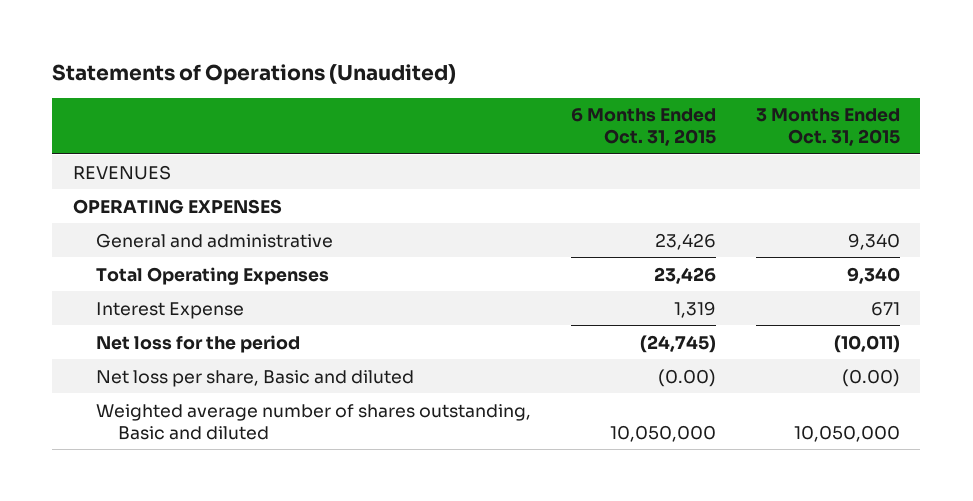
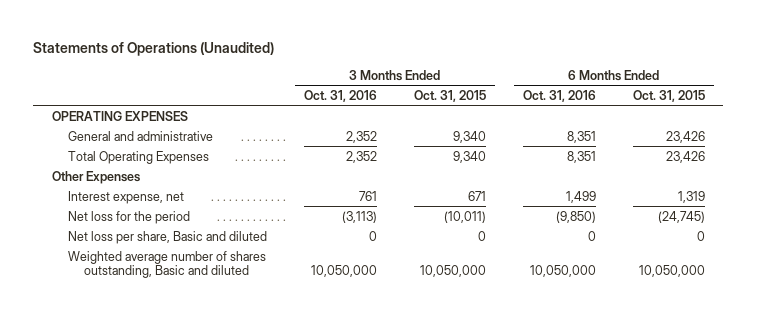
- | 6 Months Ended Oct. 31, 2015 | 3 Months Ended Oct. 31, 2015
+ | 3 Months Ended Oct. 31, 2016 | 3 Months Ended Oct. 31, 2015 | 6 Months Ended Oct. 31, 2016 | 6 Months Ended Oct. 31, 2015
- REVENUES
- Interest Expense | 1,319 | 671
+ Other Expenses
+ Interest expense, net | 761 | 671 | 1,499 | 1,319
- Net loss per share, Basic and diluted | (0.00) | (0.00)
+ Net loss per share, Basic and diluted | 0 | 0 | 0 | 0

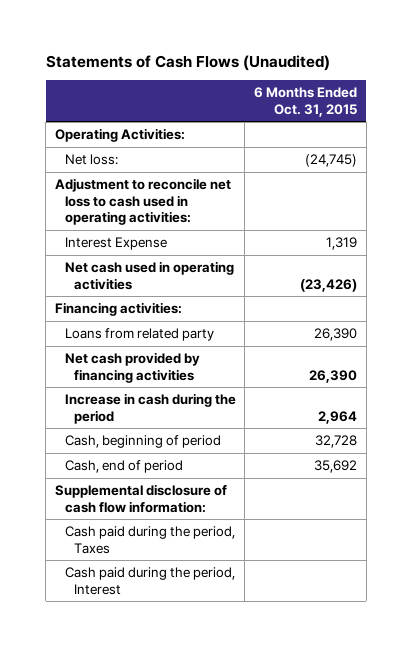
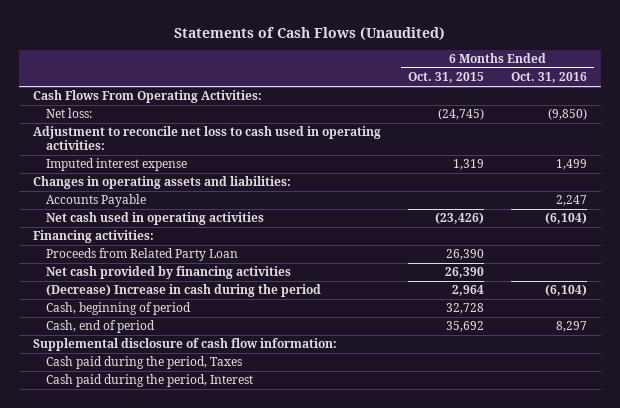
- | 6 Months Ended Oct. 31, 2015
+ | 6 Months Ended Oct. 31, 2015 | 6 Months Ended Oct. 31, 2016
- Operating Activities:
+ Cash Flows From Operating Activities:
- Interest Expense | 1,319
+ Imputed interest expense | 1,319 | 1,499
+ Changes in operating assets and liabilities:
+ Accounts Payable | | 2,247
- Loans from related party | 26,390
+ Proceeds from Related Party Loan | 26,390 |
- Increase in cash during the period | 2,964
+ (Decrease) Increase in cash during the period | 2,964 | (6,104)

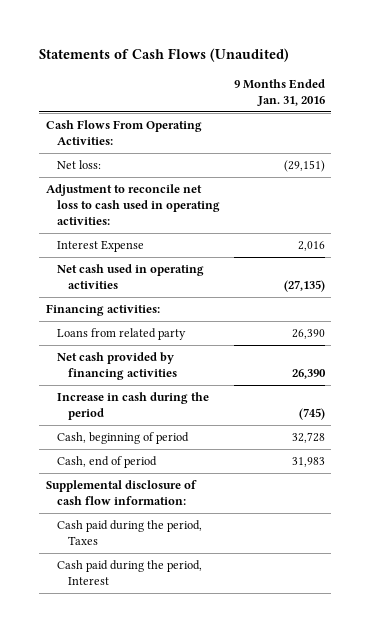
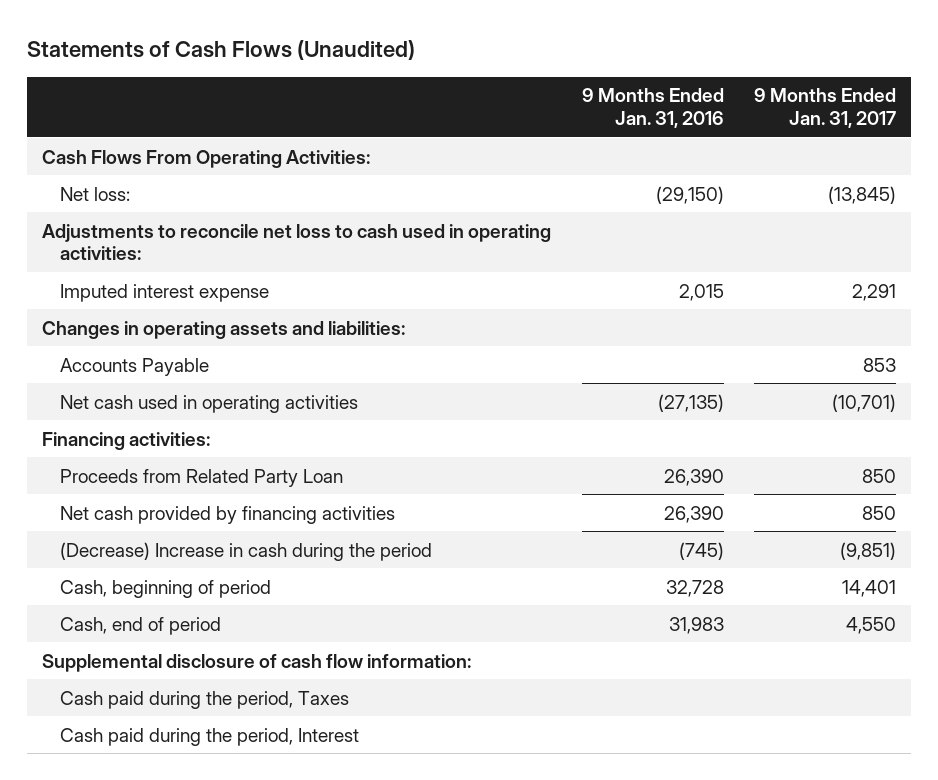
- | 9 Months Ended Jan. 31, 2016
+ | 9 Months Ended Jan. 31, 2016 | 9 Months Ended Jan. 31, 2017
- Net loss: | (29,151)
- Adjustment to reconcile net loss to cash used in operating activities:
- Interest Expense | 2,016
+ Net loss: | (29,150) | (13,845)
+ Adjustments to reconcile net loss to cash used in operating activities:
+ Imputed interest expense | 2,015 | 2,291
+ Changes in operating assets and liabilities:
+ Accounts Payable | | 853
- Loans from related party | 26,390
+ Proceeds from Related Party Loan | 26,390 | 850
- Increase in cash during the period | (745)
+ (Decrease) Increase in cash during the period | (745) | (9,851)

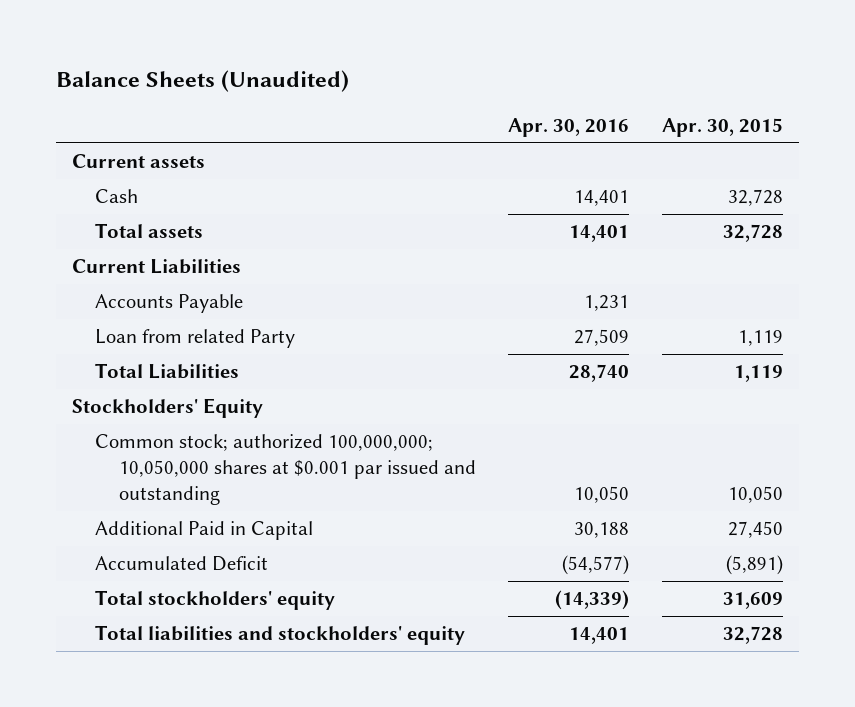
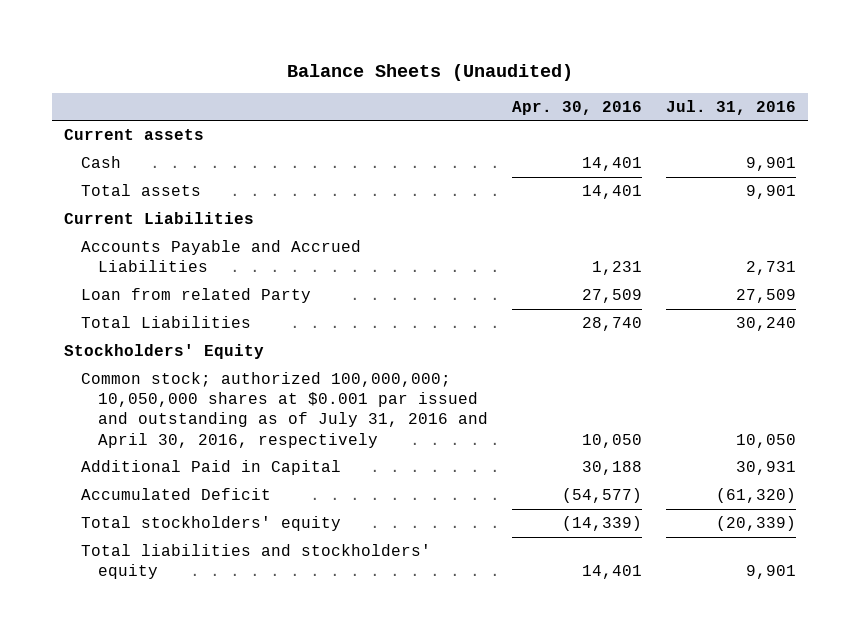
- | Apr. 30, 2016 | Apr. 30, 2015
+ | Apr. 30, 2016 | Jul. 31, 2016
- Accounts Payable | 1,231 |
+ Accounts Payable and Accrued Liabilities | 1,231 | 2,731
- Common stock; authorized 100,000,000; 10,050,000 shares at $0.001 par issued and outstanding | 10,050 | 10,050
+ Common stock; authorized 100,000,000; 10,050,000 shares at $0.001 par issued and outstanding as of July 31, 2016 and April 30, 2016, respectively | 10,050 | 10,050

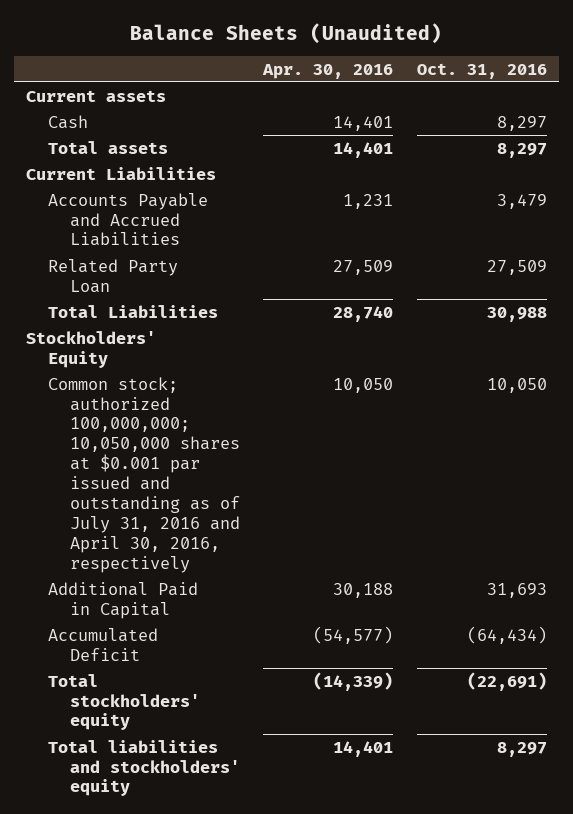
- | Apr. 30, 2016 | Jul. 31, 2016
+ | Apr. 30, 2016 | Oct. 31, 2016
- Loan from related Party | 27,509 | 27,509
+ Related Party Loan | 27,509 | 27,509

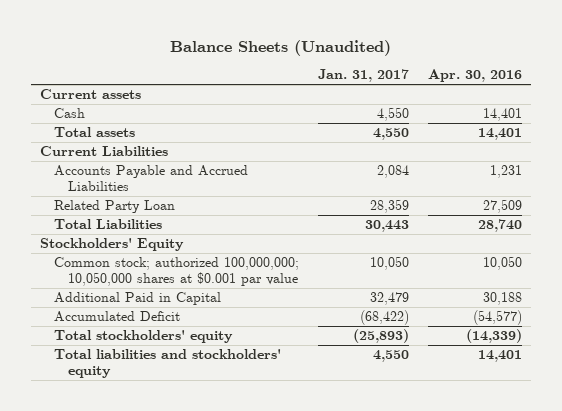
- | Apr. 30, 2016 | Oct. 31, 2016
+ | Jan. 31, 2017 | Apr. 30, 2016
- Common stock; authorized 100,000,000; 10,050,000 shares at $0.001 par issued and outstanding as of July 31, 2016 and April 30, 2016, respectively | 10,050 | 10,050
+ Common stock; authorized 100,000,000; 10,050,000 shares at $0.001 par value | 10,050 | 10,050

